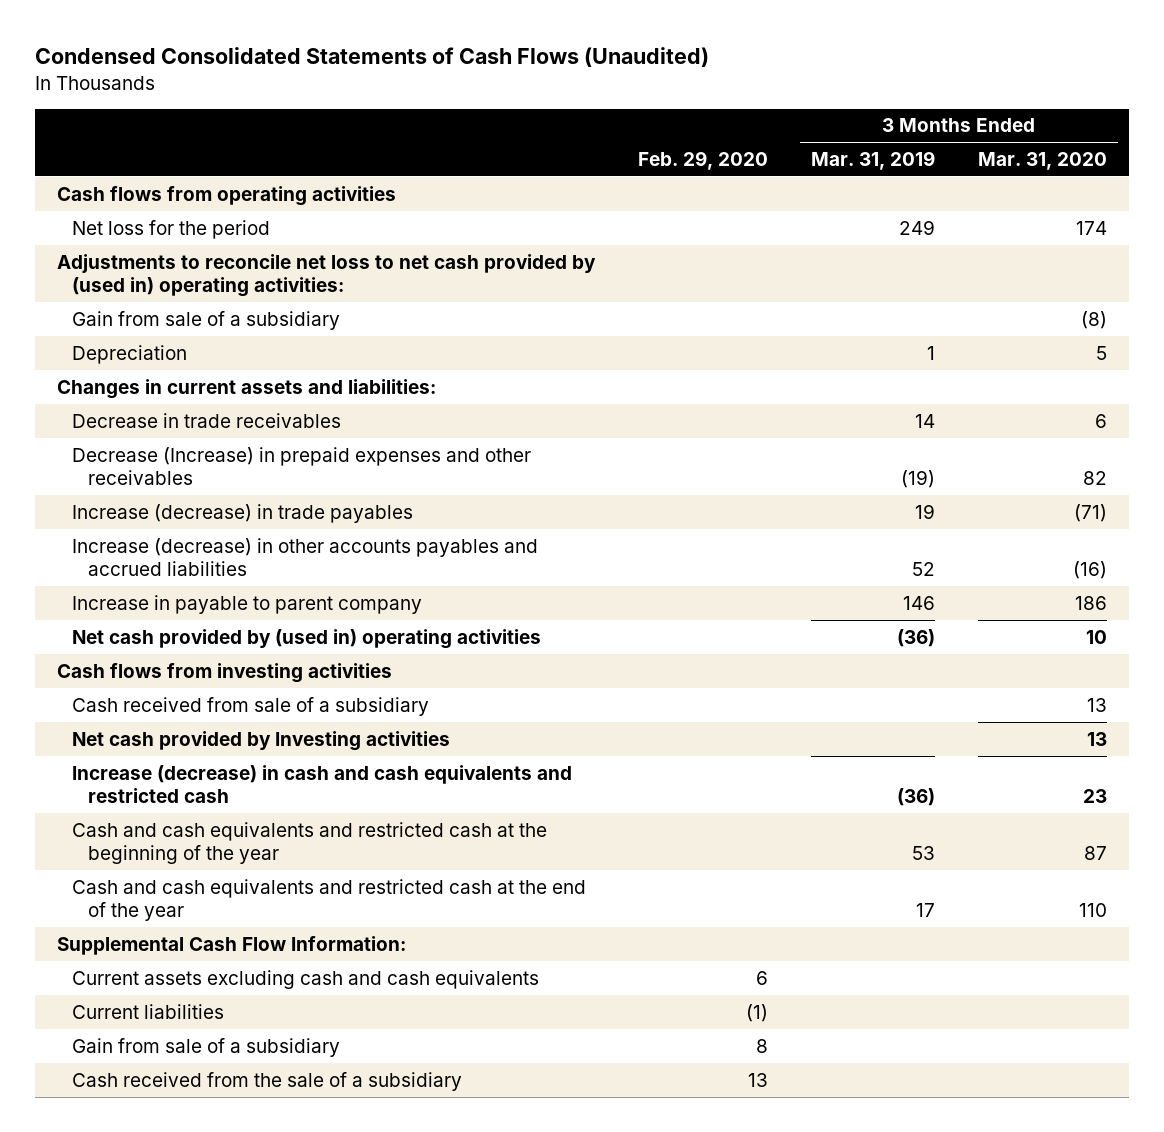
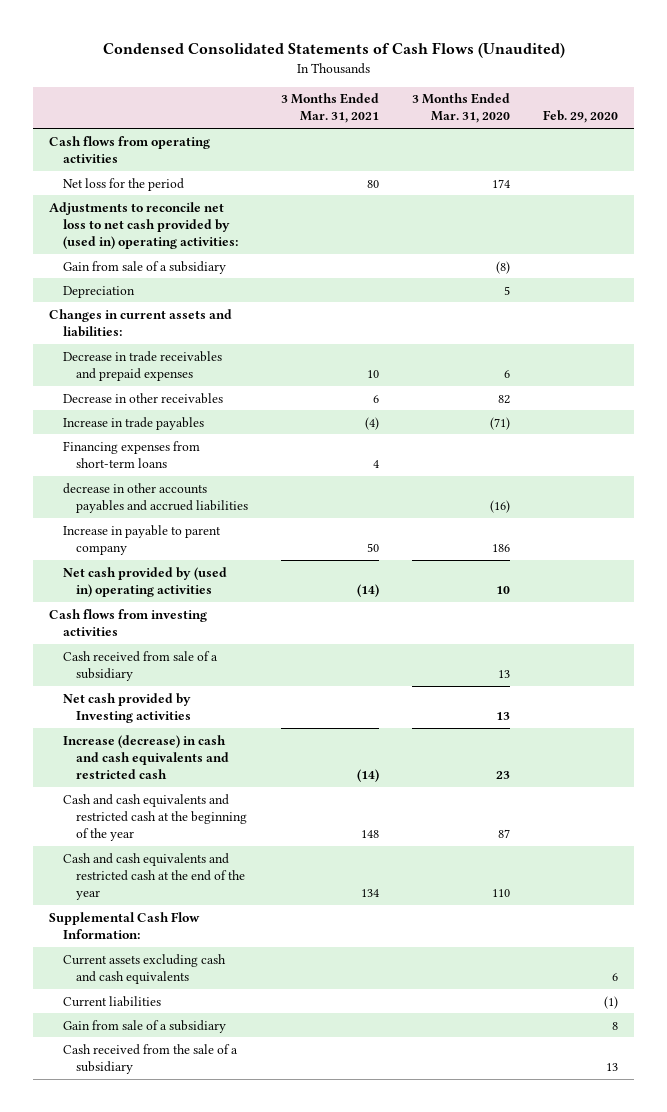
- | Feb. 29, 2020 | 3 Months Ended Mar. 31, 2019 | 3 Months Ended Mar. 31, 2020
+ | 3 Months Ended Mar. 31, 2021 | 3 Months Ended Mar. 31, 2020 | Feb. 29, 2020
- Decrease in trade receivables | | 14 | 6
- Decrease (Increase) in prepaid expenses and other receivables | | (19) | 82
- Increase (decrease) in trade payables | | 19 | (71)
- Increase (decrease) in other accounts payables and accrued liabilities | | 52 | (16)
+ Decrease in trade receivables and prepaid expenses | 10 | 6 |
+ Decrease in other receivables | 6 | 82 |
+ Increase in trade payables | (4) | (71) |
+ Financing expenses from short-term loans | 4 | |
+ decrease in other accounts payables and accrued liabilities | | (16) |

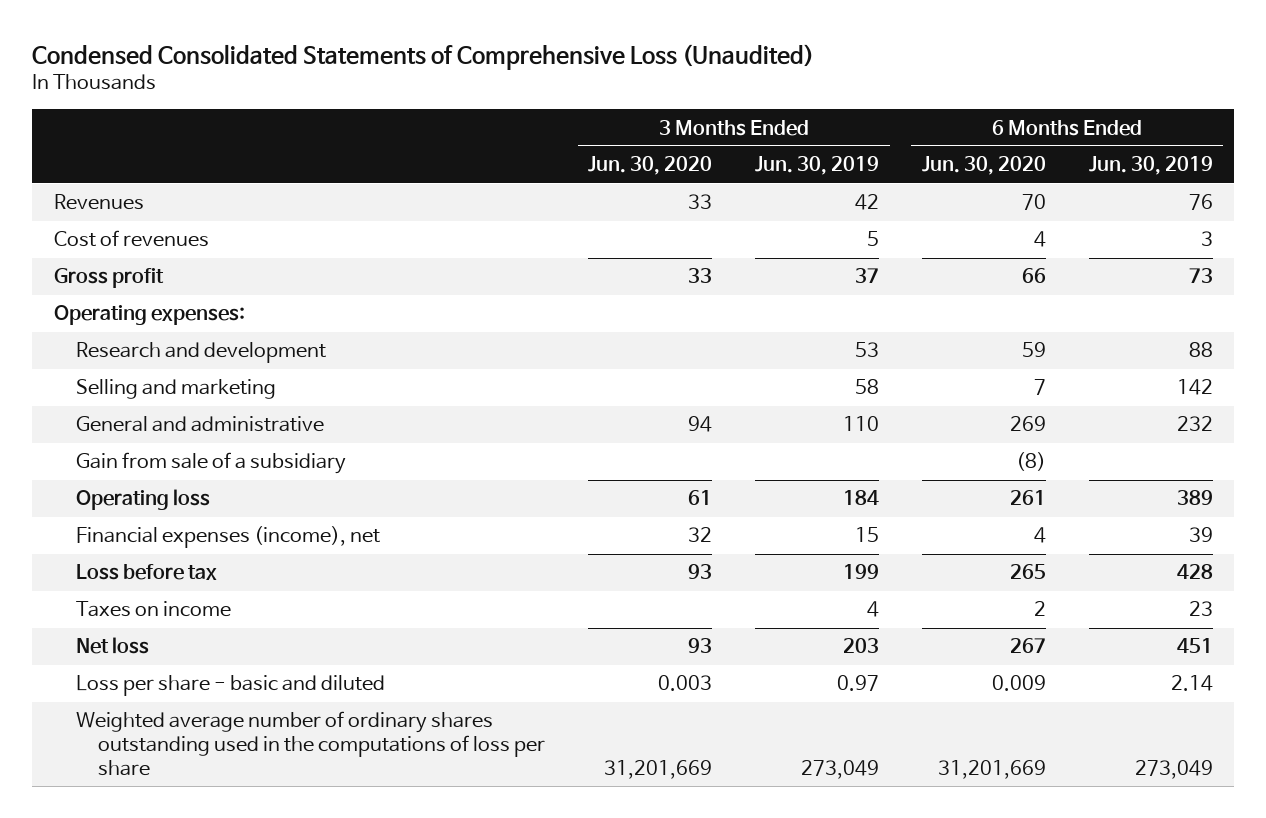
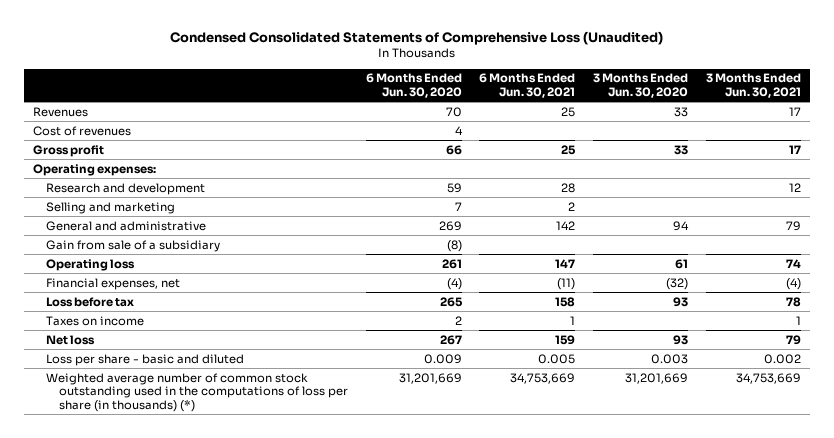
- | 3 Months Ended Jun. 30, 2020 | 3 Months Ended Jun. 30, 2019 | 6 Months Ended Jun. 30, 2020 | 6 Months Ended Jun. 30, 2019
+ | 6 Months Ended Jun. 30, 2020 | 6 Months Ended Jun. 30, 2021 | 3 Months Ended Jun. 30, 2020 | 3 Months Ended Jun. 30, 2021
- Financial expenses (income), net | 32 | 15 | 4 | 39
+ Financial expenses, net | (4) | (11) | (32) | (4)
- Weighted average number of ordinary shares outstanding used in the computations of loss per share | 31,201,669 | 273,049 | 31,201,669 | 273,049
+ Weighted average number of common stock outstanding used in the computations of loss per share (in thousands) (*) | 31,201,669 | 34,753,669 | 31,201,669 | 34,753,669

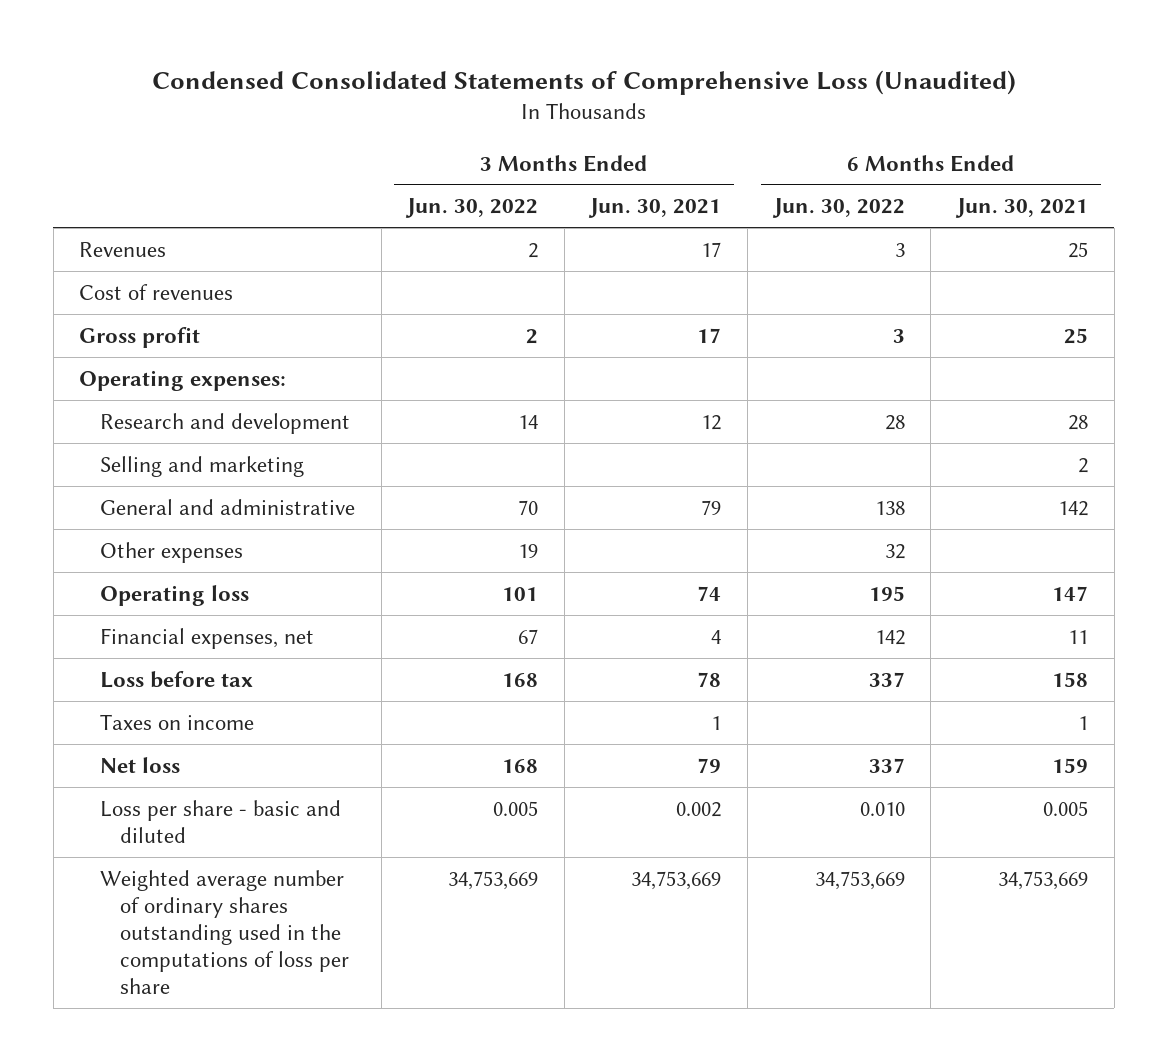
- | 6 Months Ended Jun. 30, 2020 | 6 Months Ended Jun. 30, 2021 | 3 Months Ended Jun. 30, 2020 | 3 Months Ended Jun. 30, 2021
+ | 3 Months Ended Jun. 30, 2022 | 3 Months Ended Jun. 30, 2021 | 6 Months Ended Jun. 30, 2022 | 6 Months Ended Jun. 30, 2021
- Gain from sale of a subsidiary | (8) | | |
+ Other expenses | 19 | | 32 |
- Financial expenses, net | (4) | (11) | (32) | (4)
+ Financial expenses, net | 67 | 4 | 142 | 11
- Weighted average number of common stock outstanding used in the computations of loss per share (in thousands) (*) | 31,201,669 | 34,753,669 | 31,201,669 | 34,753,669
+ Weighted average number of ordinary shares outstanding used in the computations of loss per share | 34,753,669 | 34,753,669 | 34,753,669 | 34,753,669

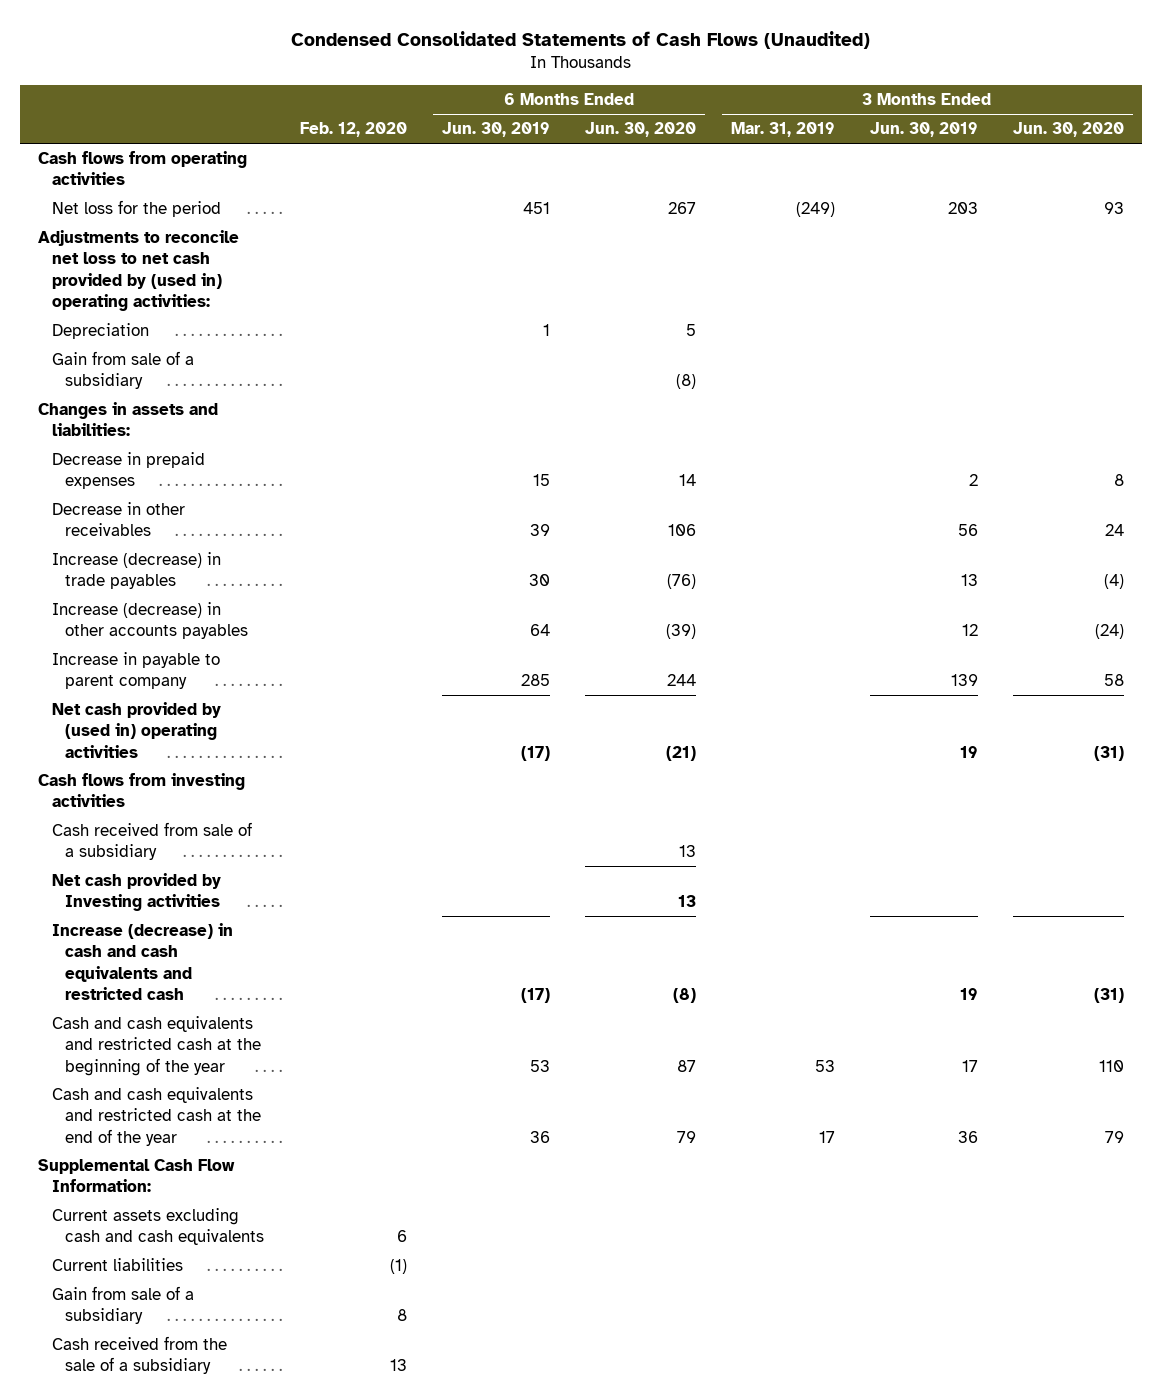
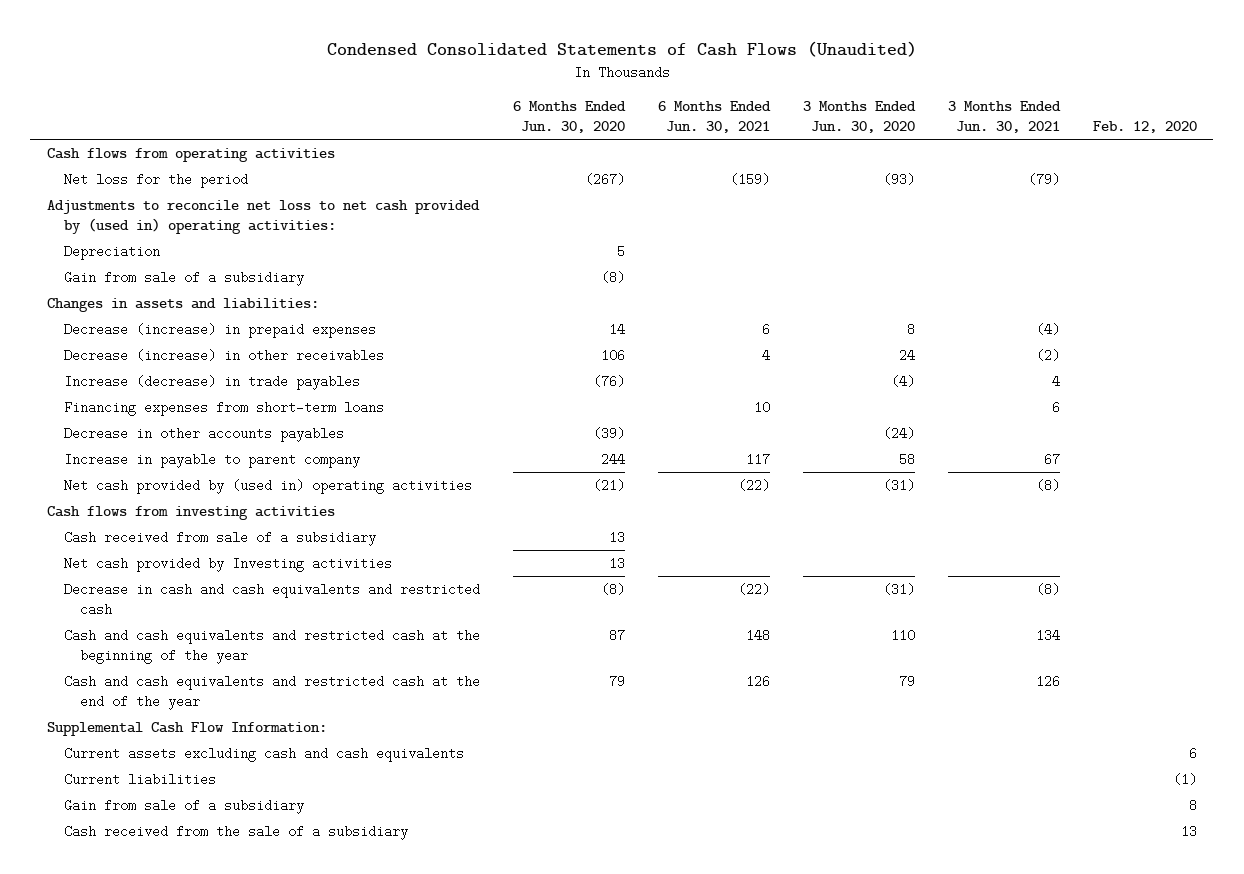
- | Feb. 12, 2020 | 6 Months Ended Jun. 30, 2019 | 6 Months Ended Jun. 30, 2020 | 3 Months Ended Mar. 31, 2019 | 3 Months Ended Jun. 30, 2019 | 3 Months Ended Jun. 30, 2020
+ | 6 Months Ended Jun. 30, 2020 | 6 Months Ended Jun. 30, 2021 | 3 Months Ended Jun. 30, 2020 | 3 Months Ended Jun. 30, 2021 | Feb. 12, 2020
- Net loss for the period | | 451 | 267 | (249) | 203 | 93
+ Net loss for the period | (267) | (159) | (93) | (79) |
- Decrease in prepaid expenses | | 15 | 14 | | 2 | 8
- Decrease in other receivables | | 39 | 106 | | 56 | 24
+ Decrease (increase) in prepaid expenses | 14 | 6 | 8 | (4) |
+ Decrease (increase) in other receivables | 106 | 4 | 24 | (2) |
- Increase (decrease) in other accounts payables | | 64 | (39) | | 12 | (24)
+ Financing expenses from short-term loans | | 10 | | 6 |
+ Decrease in other accounts payables | (39) | | (24) | |
- Increase (decrease) in cash and cash equivalents and restricted cash | | (17) | (8) | | 19 | (31)
+ Decrease in cash and cash equivalents and restricted cash | (8) | (22) | (31) | (8) |

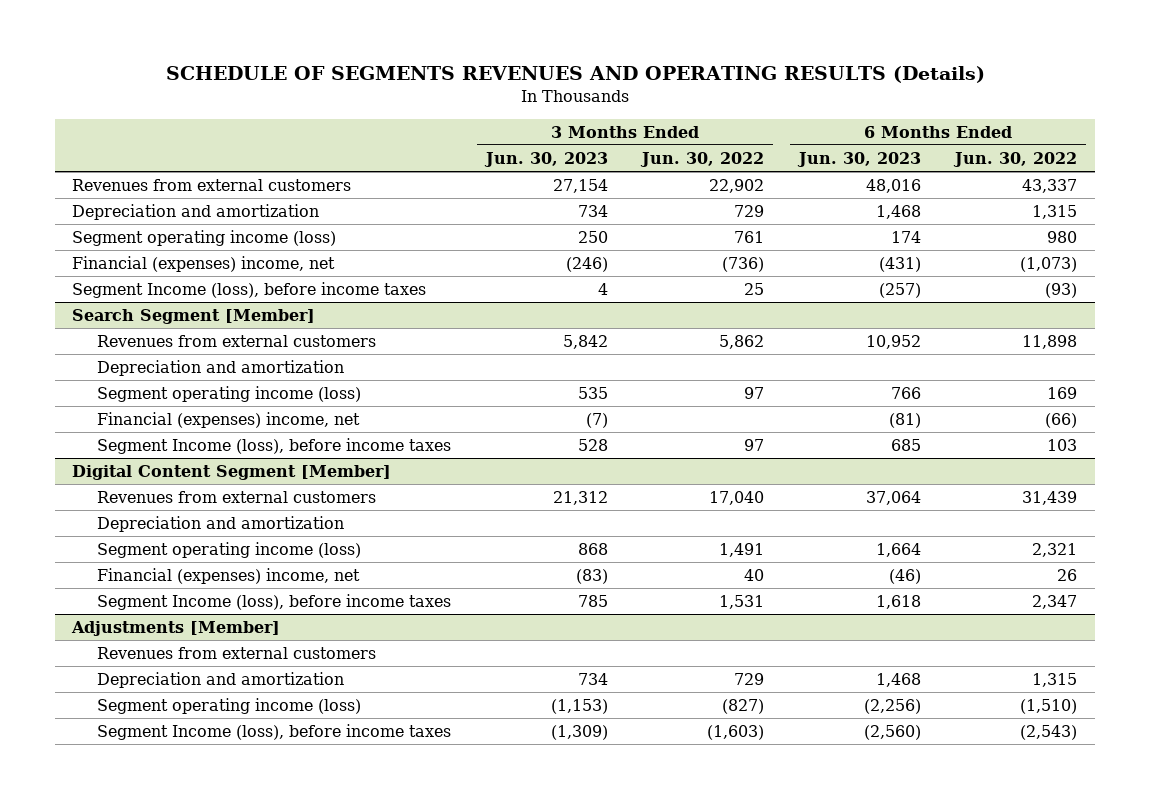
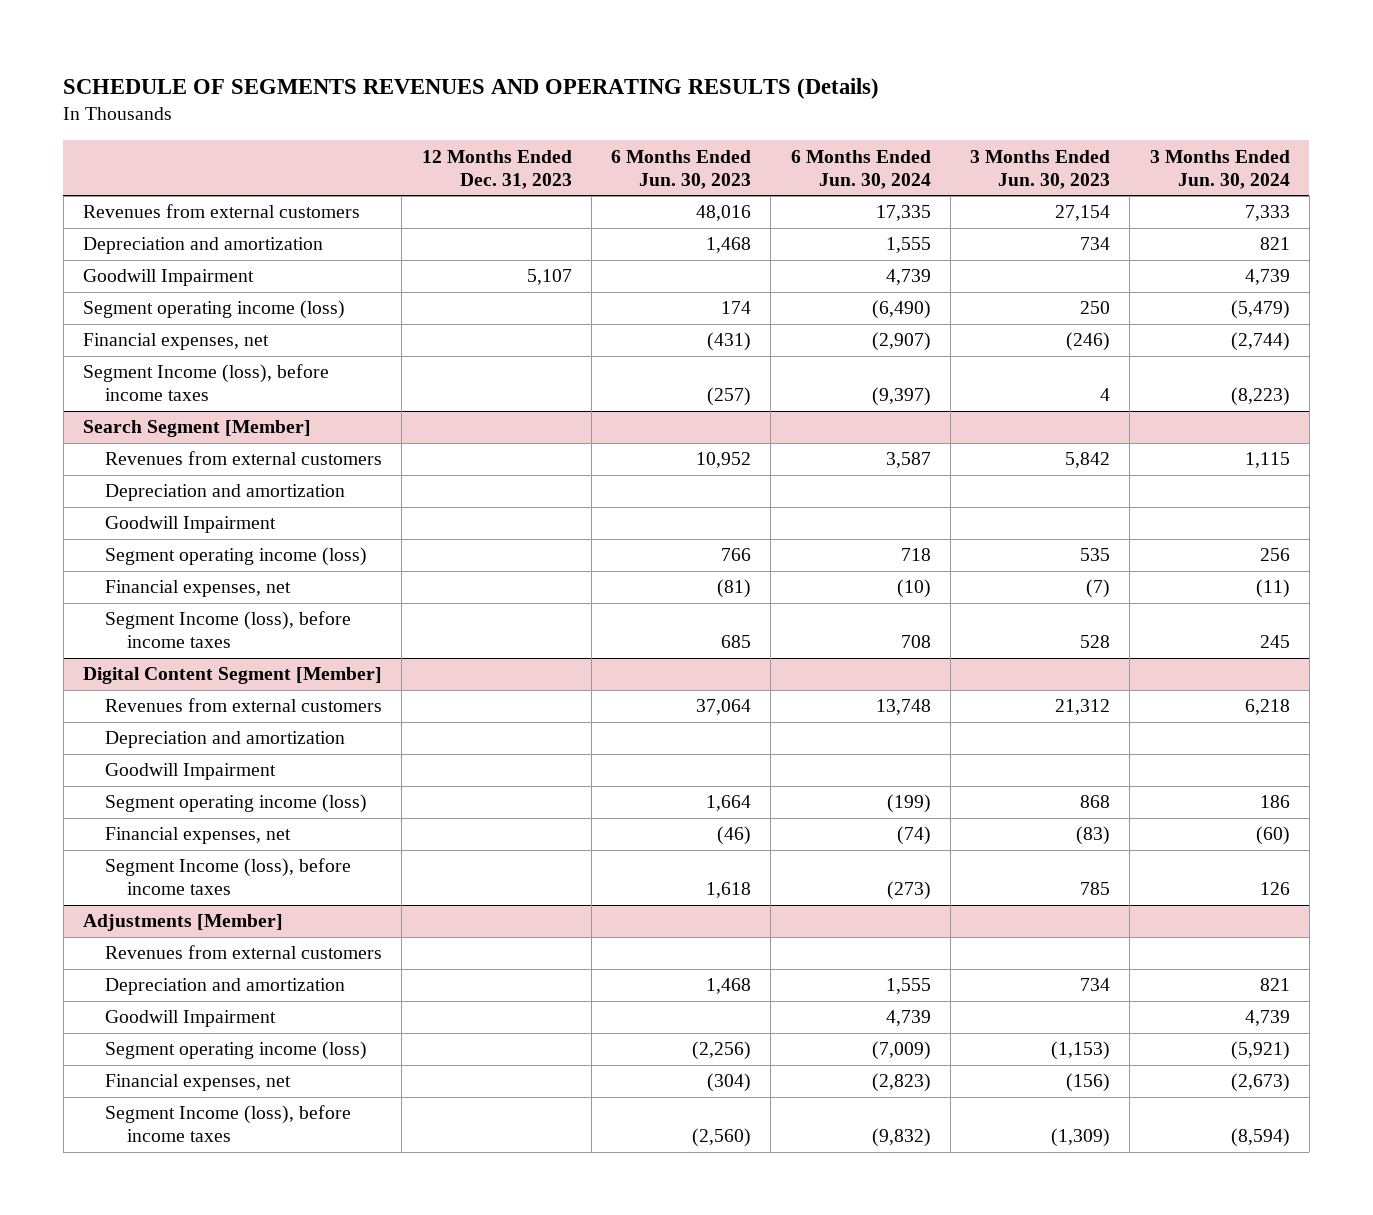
- | 3 Months Ended Jun. 30, 2023 | 3 Months Ended Jun. 30, 2022 | 6 Months Ended Jun. 30, 2023 | 6 Months Ended Jun. 30, 2022
+ | 12 Months Ended Dec. 31, 2023 | 6 Months Ended Jun. 30, 2023 | 6 Months Ended Jun. 30, 2024 | 3 Months Ended Jun. 30, 2023 | 3 Months Ended Jun. 30, 2024
+ Goodwill Impairment | 5,107 | | 4,739 | | 4,739
- Financial (expenses) income, net | (246) | (736) | (431) | (1,073)
+ Financial expenses, net | | (431) | (2,907) | (246) | (2,744)
@ Search Segment [Member]
+ Goodwill Impairment
- Financial (expenses) income, net | (7) | | (81) | (66)
+ Financial expenses, net | | (81) | (10) | (7) | (11)
@ Digital Content Segment [Member]
+ Goodwill Impairment
- Financial (expenses) income, net | (83) | 40 | (46) | 26
+ Financial expenses, net | | (46) | (74) | (83) | (60)
@ Adjustments [Member]
+ Goodwill Impairment | | | 4,739 | | 4,739
+ Financial expenses, net | | (304) | (2,823) | (156) | (2,673)

